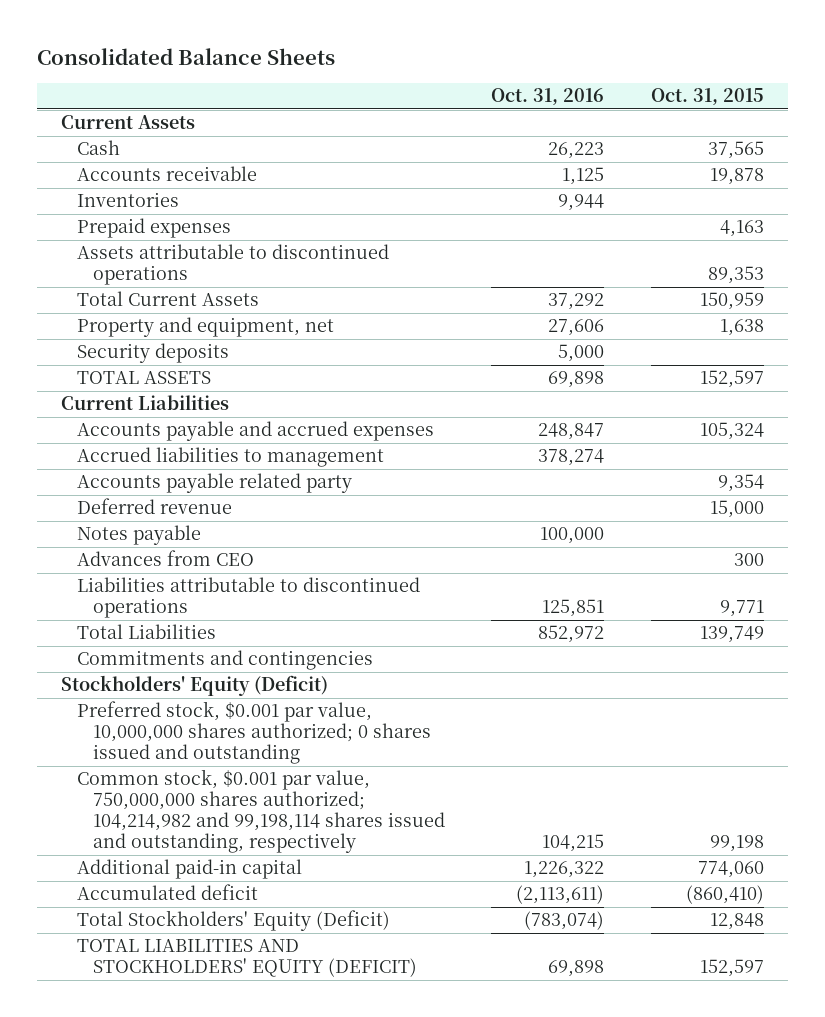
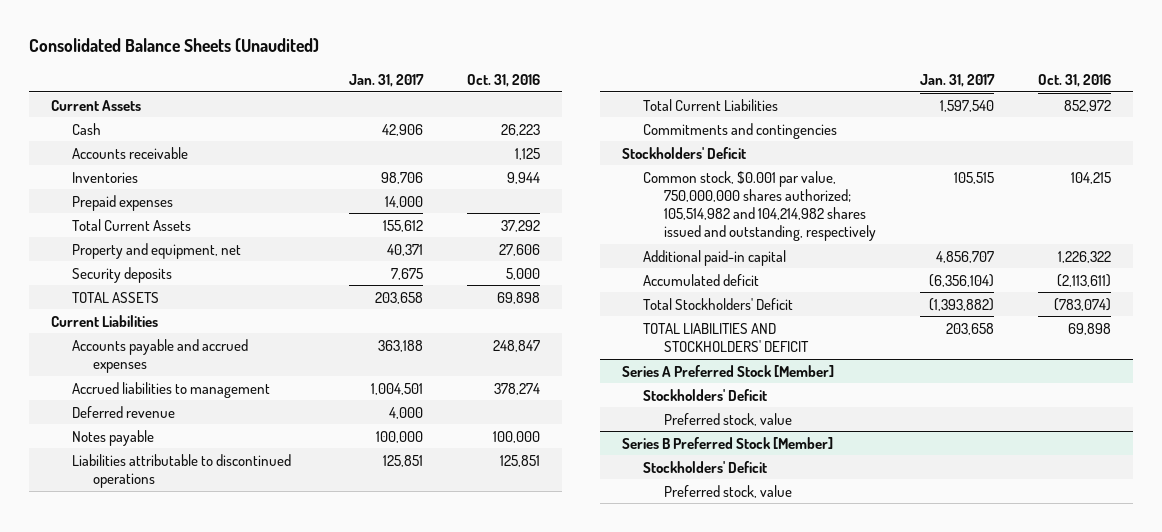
- Consolidated Balance Sheets
+ Consolidated Balance Sheets (Unaudited)
- | Oct. 31, 2016 | Oct. 31, 2015
+ | Jan. 31, 2017 | Oct. 31, 2016
- Assets attributable to discontinued operations | | 89,353
- Accounts payable related party | | 9,354
- Advances from CEO | | 300
- Total Liabilities | 852,972 | 139,749
+ Total Current Liabilities | 1,597,540 | 852,972
- Stockholders' Equity (Deficit)
- Preferred stock, $0.001 par value, 10,000,000 shares authorized; 0 shares issued and outstanding
- Common stock, $0.001 par value, 750,000,000 shares authorized; 104,214,982 and 99,198,114 shares issued and outstanding, respectively | 104,215 | 99,198
+ Stockholders' Deficit
+ Common stock, $0.001 par value, 750,000,000 shares authorized; 105,514,982 and 104,214,982 shares issued and outstanding, respectively | 105,515 | 104,215
- Total Stockholders' Equity (Deficit) | (783,074) | 12,848
- TOTAL LIABILITIES AND STOCKHOLDERS' EQUITY (DEFICIT) | 69,898 | 152,597
+ Total Stockholders' Deficit | (1,393,882) | (783,074)
+ TOTAL LIABILITIES AND STOCKHOLDERS' DEFICIT | 203,658 | 69,898
+ Series A Preferred Stock [Member]
+ Stockholders' Deficit
+ Preferred stock, value
+ Series B Preferred Stock [Member]
+ Stockholders' Deficit
+ Preferred stock, value

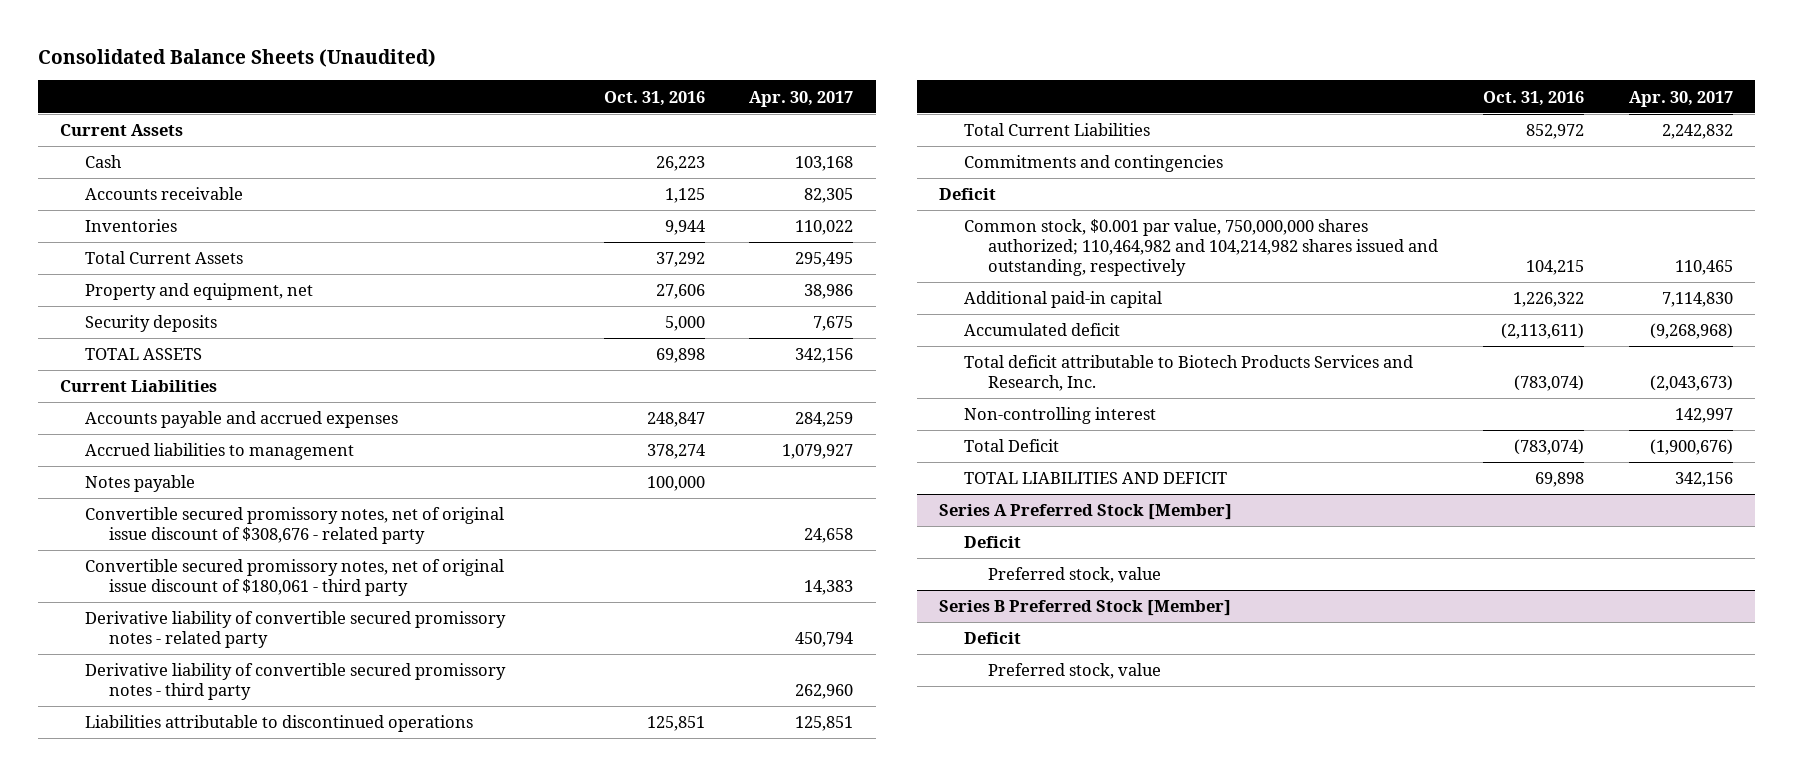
- | Jan. 31, 2017 | Oct. 31, 2016
+ | Oct. 31, 2016 | Apr. 30, 2017
- Prepaid expenses | 14,000 |
- Deferred revenue | 4,000 |
+ Convertible secured promissory notes, net of original issue discount of $308,676 - related party | | 24,658
+ Convertible secured promissory notes, net of original issue discount of $180,061 - third party | | 14,383
+ Derivative liability of convertible secured promissory notes - related party | | 450,794
+ Derivative liability of convertible secured promissory notes - third party | | 262,960
- Stockholders' Deficit
- Common stock, $0.001 par value, 750,000,000 shares authorized; 105,514,982 and 104,214,982 shares issued and outstanding, respectively | 105,515 | 104,215
+ Deficit
+ Common stock, $0.001 par value, 750,000,000 shares authorized; 110,464,982 and 104,214,982 shares issued and outstanding, respectively | 104,215 | 110,465
- Total Stockholders' Deficit | (1,393,882) | (783,074)
- TOTAL LIABILITIES AND STOCKHOLDERS' DEFICIT | 203,658 | 69,898
+ Total deficit attributable to Biotech Products Services and Research, Inc. | (783,074) | (2,043,673)
+ Non-controlling interest | | 142,997
+ Total Deficit | (783,074) | (1,900,676)
+ TOTAL LIABILITIES AND DEFICIT | 69,898 | 342,156
@ Series A Preferred Stock [Member]
- Stockholders' Deficit
+ Deficit
@ Series B Preferred Stock [Member]
- Stockholders' Deficit
+ Deficit

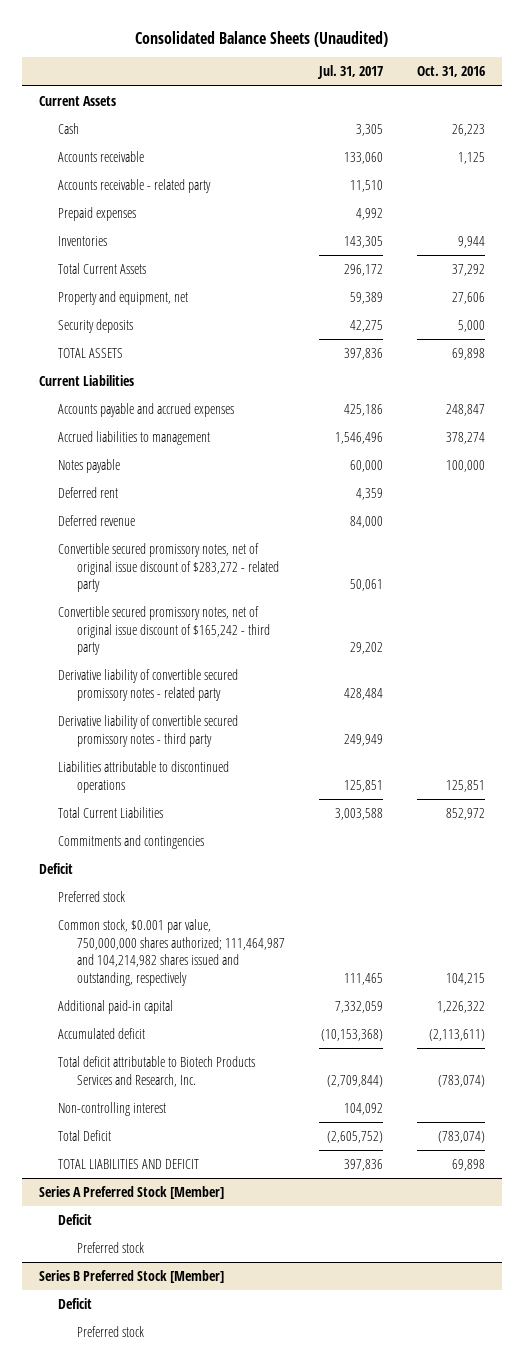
- | Oct. 31, 2016 | Apr. 30, 2017
+ | Jul. 31, 2017 | Oct. 31, 2016
+ Accounts receivable - related party | 11,510 |
+ Prepaid expenses | 4,992 |
- Convertible secured promissory notes, net of original issue discount of $308,676 - related party | | 24,658
- Convertible secured promissory notes, net of original issue discount of $180,061 - third party | | 14,383
+ Deferred rent | 4,359 |
+ Deferred revenue | 84,000 |
+ Convertible secured promissory notes, net of original issue discount of $283,272 - related party | 50,061 |
+ Convertible secured promissory notes, net of original issue discount of $165,242 - third party | 29,202 |
- Common stock, $0.001 par value, 750,000,000 shares authorized; 110,464,982 and 104,214,982 shares issued and outstanding, respectively | 104,215 | 110,465
+ Preferred stock
+ Common stock, $0.001 par value, 750,000,000 shares authorized; 111,464,987 and 104,214,982 shares issued and outstanding, respectively | 111,465 | 104,215
@ Series A Preferred Stock [Member]
- Preferred stock, value
+ Preferred stock
@ Series B Preferred Stock [Member]
- Preferred stock, value
+ Preferred stock

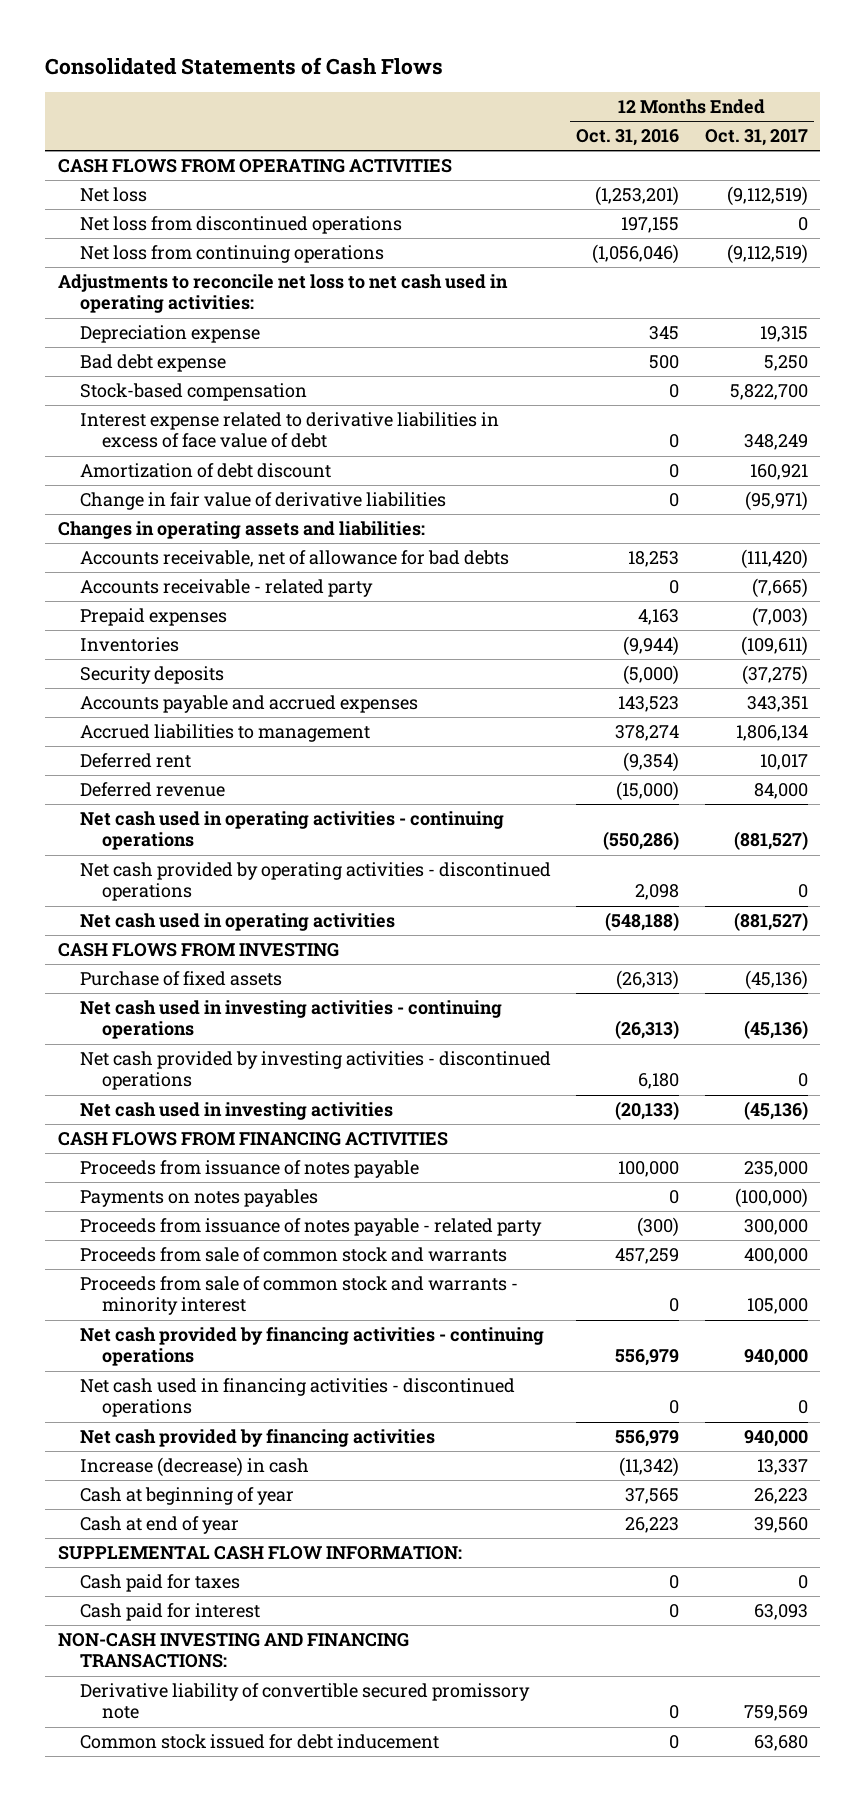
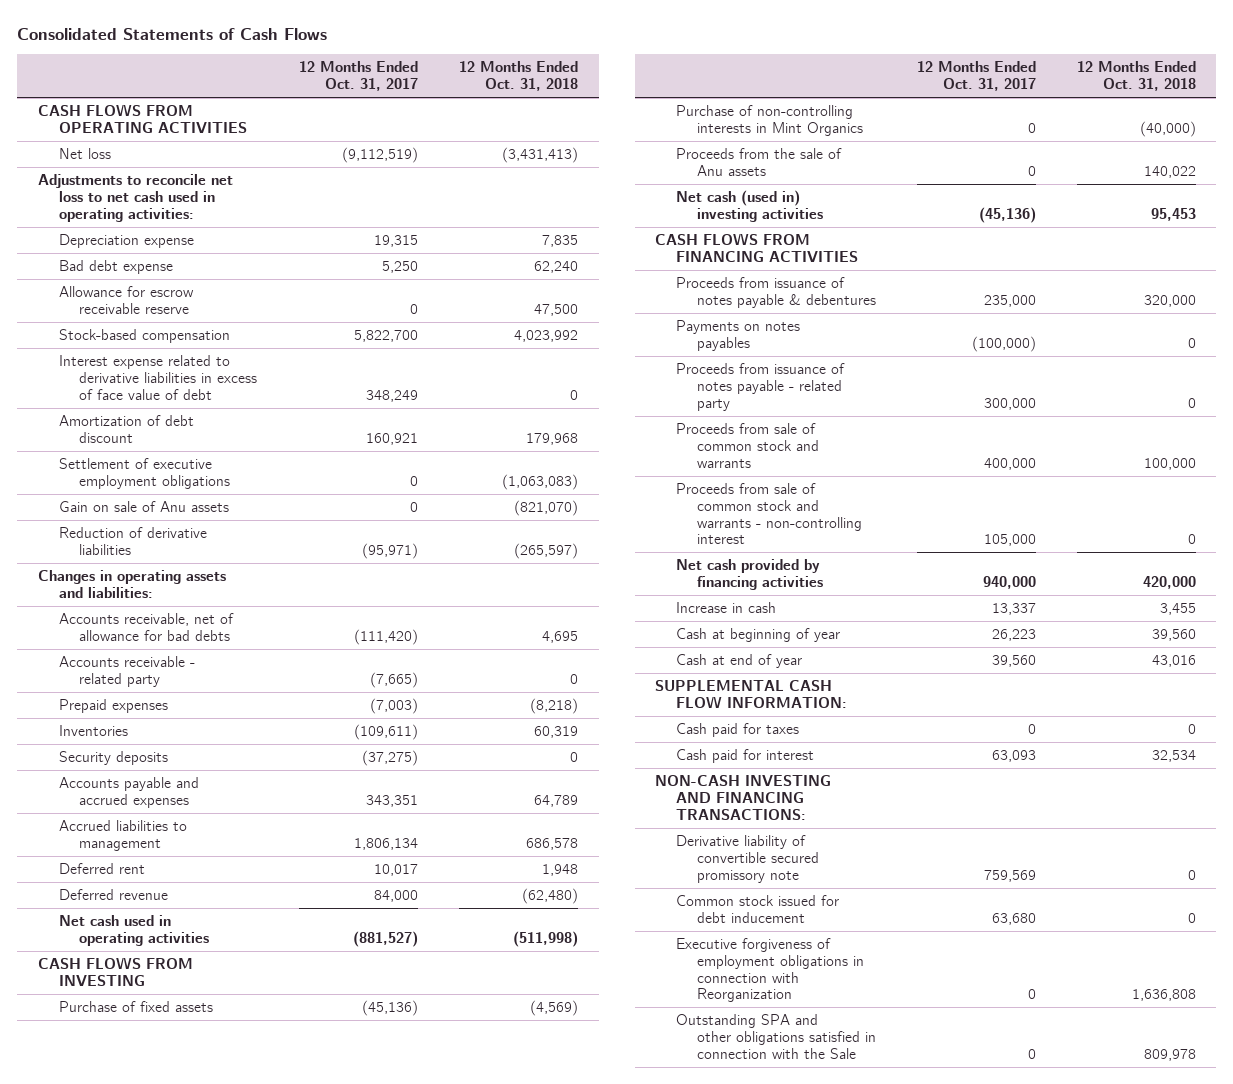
- | 12 Months Ended Oct. 31, 2016 | 12 Months Ended Oct. 31, 2017
+ | 12 Months Ended Oct. 31, 2017 | 12 Months Ended Oct. 31, 2018
- Net loss from discontinued operations | 197,155 | 0
- Net loss from continuing operations | (1,056,046) | (9,112,519)
+ Allowance for escrow receivable reserve | 0 | 47,500
- Change in fair value of derivative liabilities | 0 | (95,971)
+ Settlement of executive employment obligations | 0 | (1,063,083)
+ Gain on sale of Anu assets | 0 | (821,070)
+ Reduction of derivative liabilities | (95,971) | (265,597)
- Net cash used in operating activities - continuing operations | (550,286) | (881,527)
- Net cash provided by operating activities - discontinued operations | 2,098 | 0
- Net cash used in investing activities - continuing operations | (26,313) | (45,136)
- Net cash provided by investing activities - discontinued operations | 6,180 | 0
- Net cash used in investing activities | (20,133) | (45,136)
+ Purchase of non-controlling interests in Mint Organics | 0 | (40,000)
+ Proceeds from the sale of Anu assets | 0 | 140,022
+ Net cash (used in) investing activities | (45,136) | 95,453
- Proceeds from issuance of notes payable | 100,000 | 235,000
+ Proceeds from issuance of notes payable & debentures | 235,000 | 320,000
- Proceeds from sale of common stock and warrants - minority interest | 0 | 105,000
- Net cash provided by financing activities - continuing operations | 556,979 | 940,000
- Net cash used in financing activities - discontinued operations | 0 | 0
+ Proceeds from sale of common stock and warrants - non-controlling interest | 105,000 | 0
- Increase (decrease) in cash | (11,342) | 13,337
+ Increase in cash | 13,337 | 3,455
+ Executive forgiveness of employment obligations in connection with Reorganization | 0 | 1,636,808
+ Outstanding SPA and other obligations satisfied in connection with the Sale | 0 | 809,978

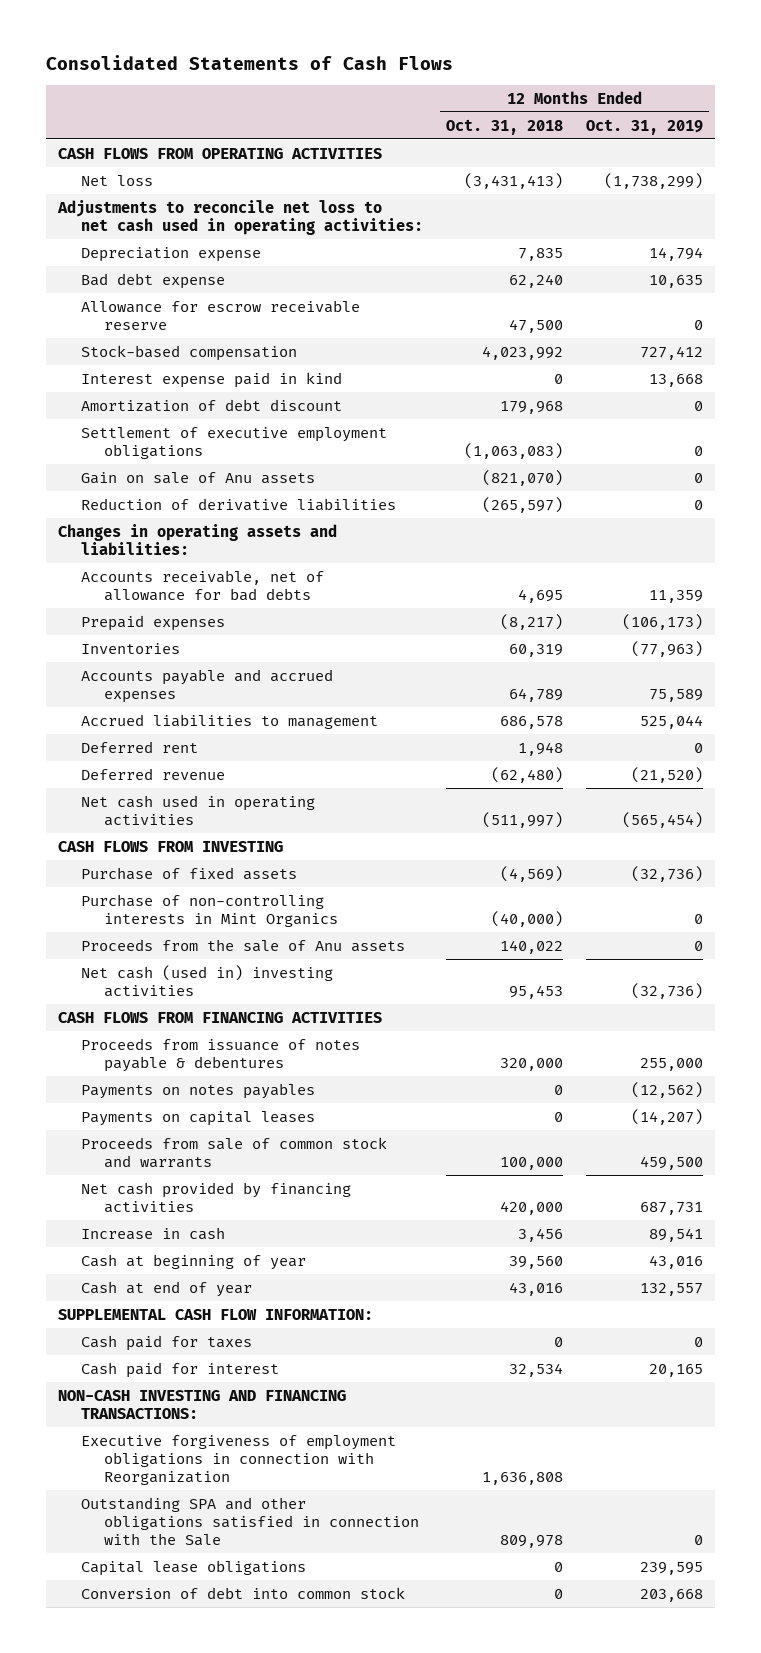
- | 12 Months Ended Oct. 31, 2017 | 12 Months Ended Oct. 31, 2018
+ | 12 Months Ended Oct. 31, 2018 | 12 Months Ended Oct. 31, 2019
- Interest expense related to derivative liabilities in excess of face value of debt | 348,249 | 0
+ Interest expense paid in kind | 0 | 13,668
- Accounts receivable - related party | (7,665) | 0
- Prepaid expenses | (7,003) | (8,218)
+ Prepaid expenses | (8,217) | (106,173)
- Security deposits | (37,275) | 0
- Net cash used in operating activities | (881,527) | (511,998)
+ Net cash used in operating activities | (511,997) | (565,454)
- Proceeds from issuance of notes payable - related party | 300,000 | 0
+ Payments on capital leases | 0 | (14,207)
- Proceeds from sale of common stock and warrants - non-controlling interest | 105,000 | 0
- Increase in cash | 13,337 | 3,455
+ Increase in cash | 3,456 | 89,541
- Derivative liability of convertible secured promissory note | 759,569 | 0
- Common stock issued for debt inducement | 63,680 | 0
+ Capital lease obligations | 0 | 239,595
+ Conversion of debt into common stock | 0 | 203,668

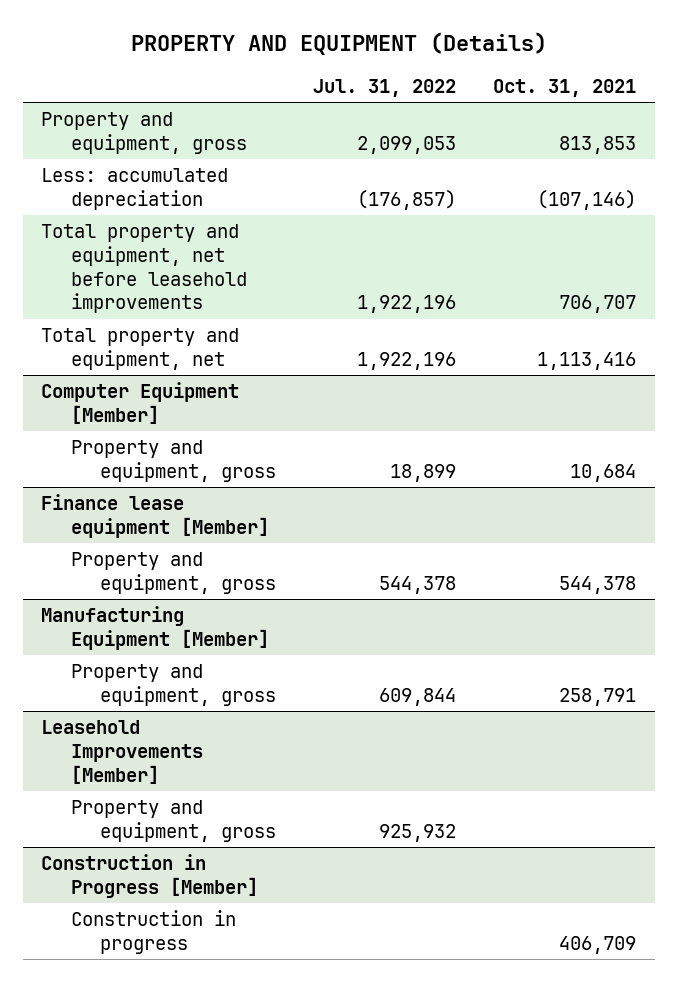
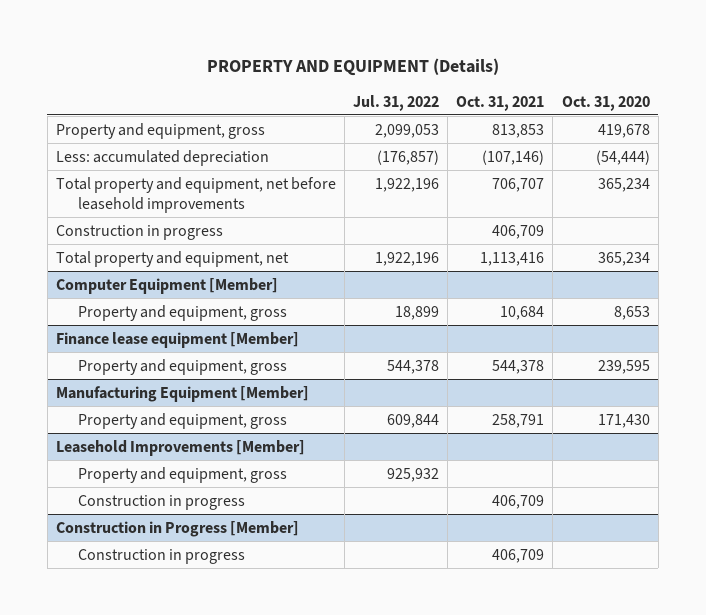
- | Jul. 31, 2022 | Oct. 31, 2021
+ | Jul. 31, 2022 | Oct. 31, 2021 | Oct. 31, 2020
+ Construction in progress | | 406,709 |
@ Leasehold Improvements [Member]
+ Construction in progress | | 406,709 |

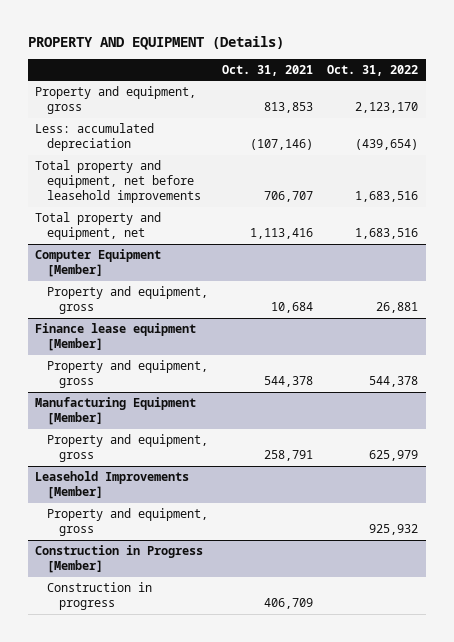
- | Jul. 31, 2022 | Oct. 31, 2021 | Oct. 31, 2020
+ | Oct. 31, 2021 | Oct. 31, 2022
- Construction in progress | | 406,709 |
@ Leasehold Improvements [Member]
- Construction in progress | | 406,709 |

